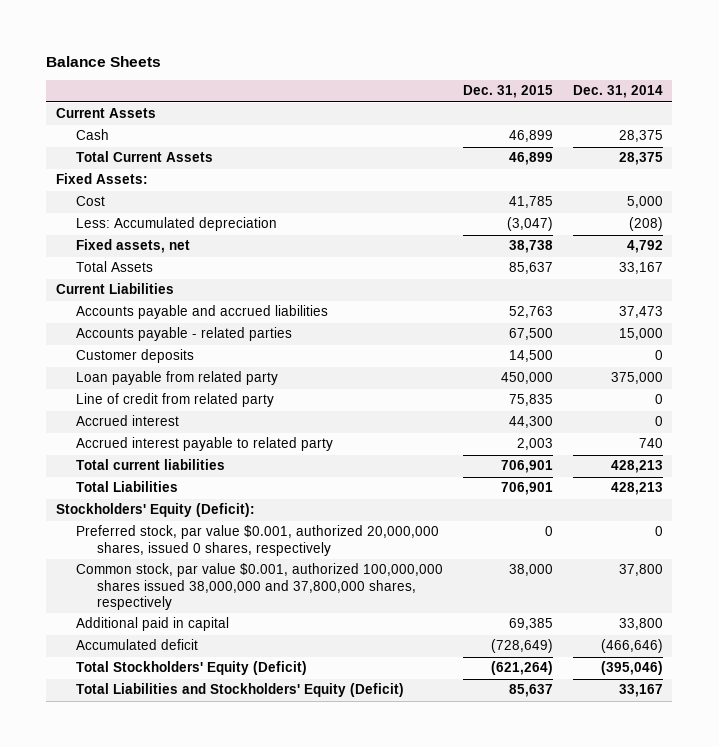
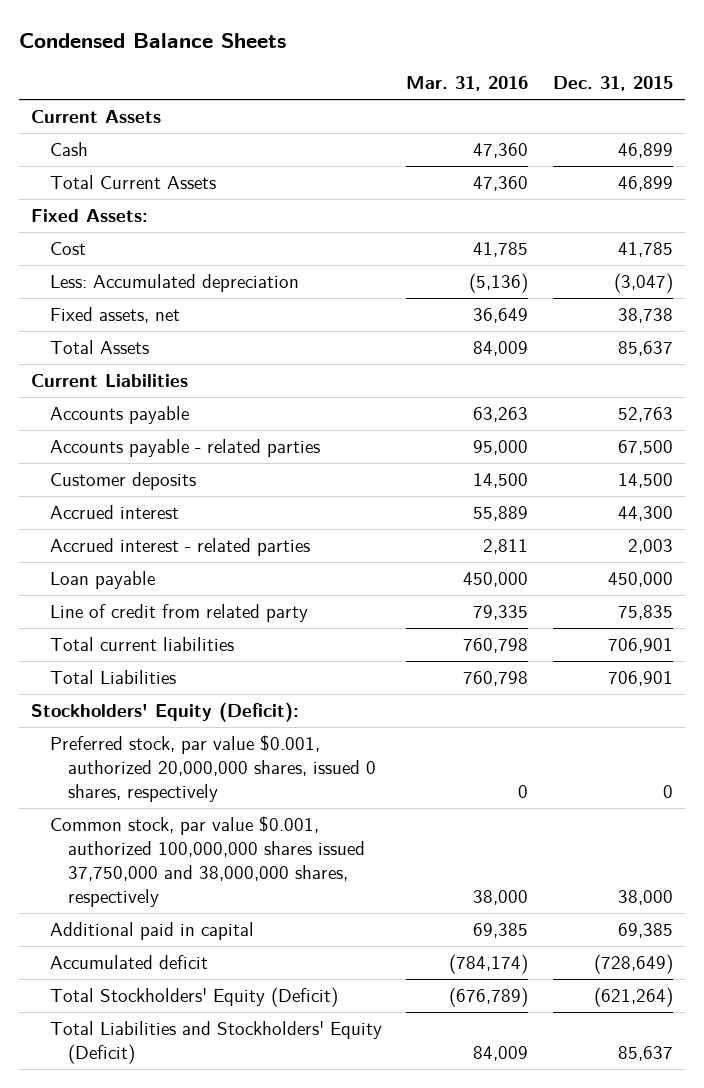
- Balance Sheets
+ Condensed Balance Sheets
- | Dec. 31, 2015 | Dec. 31, 2014
+ | Mar. 31, 2016 | Dec. 31, 2015
- Accounts payable and accrued liabilities | 52,763 | 37,473
+ Accounts payable | 63,263 | 52,763
- Loan payable from related party | 450,000 | 375,000
- Accrued interest payable to related party | 2,003 | 740
+ Accrued interest - related parties | 2,811 | 2,003
+ Loan payable | 450,000 | 450,000
moved down: Line of credit from related party | 79,335 | 75,835
- Common stock, par value $0.001, authorized 100,000,000 shares issued 38,000,000 and 37,800,000 shares, respectively | 38,000 | 37,800
+ Common stock, par value $0.001, authorized 100,000,000 shares issued 37,750,000 and 38,000,000 shares, respectively | 38,000 | 38,000

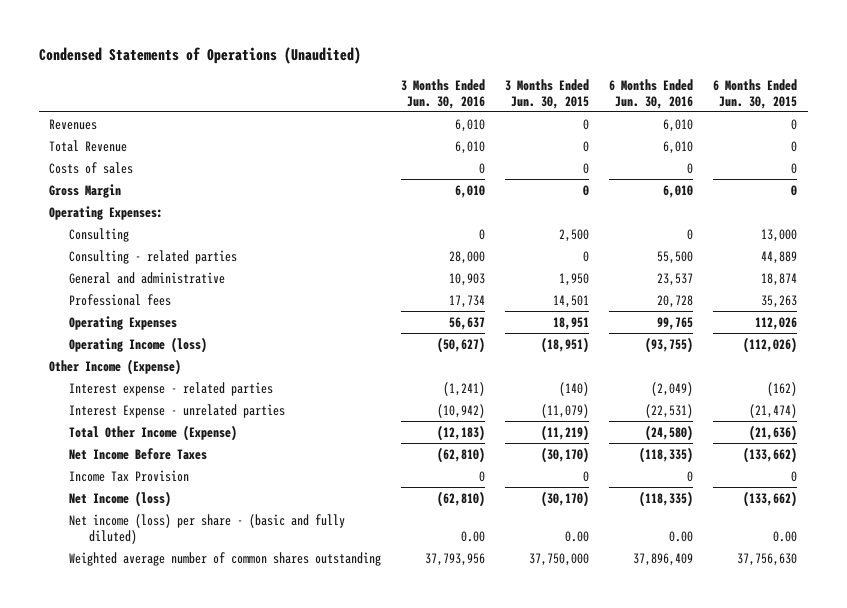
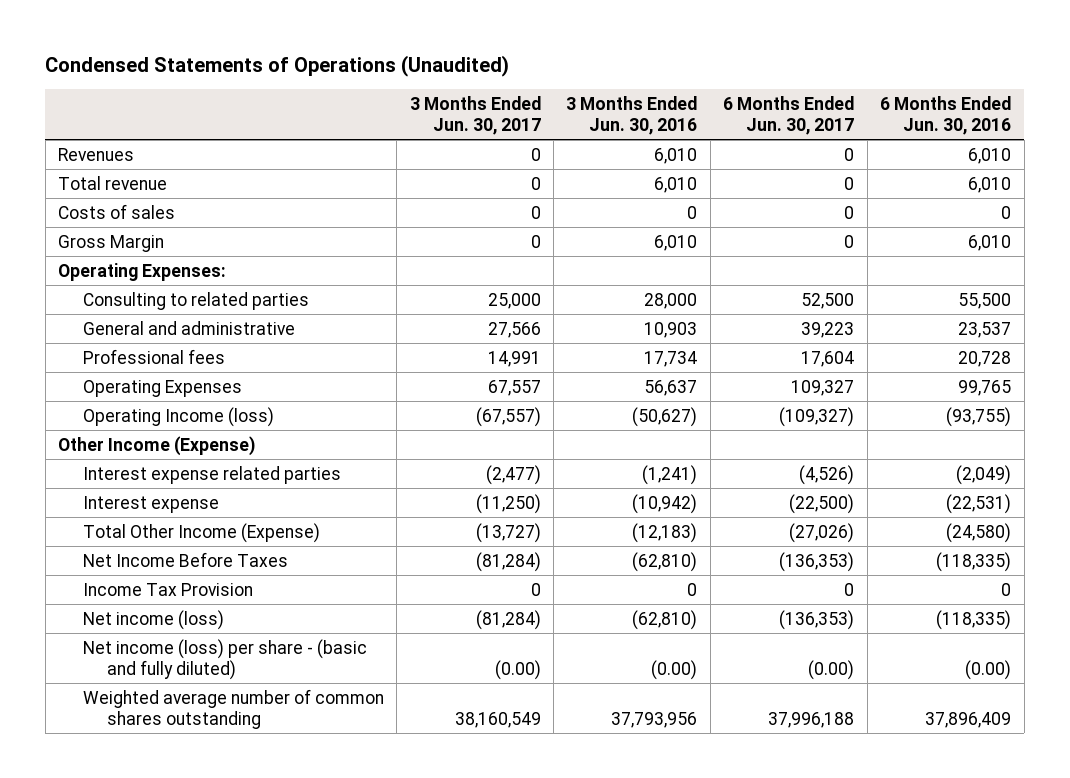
- | 3 Months Ended Jun. 30, 2016 | 3 Months Ended Jun. 30, 2015 | 6 Months Ended Jun. 30, 2016 | 6 Months Ended Jun. 30, 2015
+ | 3 Months Ended Jun. 30, 2017 | 3 Months Ended Jun. 30, 2016 | 6 Months Ended Jun. 30, 2017 | 6 Months Ended Jun. 30, 2016
- Total Revenue | 6,010 | 0 | 6,010 | 0
+ Total revenue | 0 | 6,010 | 0 | 6,010
- Consulting | 0 | 2,500 | 0 | 13,000
- Consulting - related parties | 28,000 | 0 | 55,500 | 44,889
+ Consulting to related parties | 25,000 | 28,000 | 52,500 | 55,500
- Interest expense - related parties | (1,241) | (140) | (2,049) | (162)
- Interest Expense - unrelated parties | (10,942) | (11,079) | (22,531) | (21,474)
+ Interest expense related parties | (2,477) | (1,241) | (4,526) | (2,049)
+ Interest expense | (11,250) | (10,942) | (22,500) | (22,531)
- Net Income (loss) | (62,810) | (30,170) | (118,335) | (133,662)
- Net income (loss) per share - (basic and fully diluted) | 0.00 | 0.00 | 0.00 | 0.00
+ Net income (loss) | (81,284) | (62,810) | (136,353) | (118,335)
+ Net income (loss) per share - (basic and fully diluted) | (0.00) | (0.00) | (0.00) | (0.00)

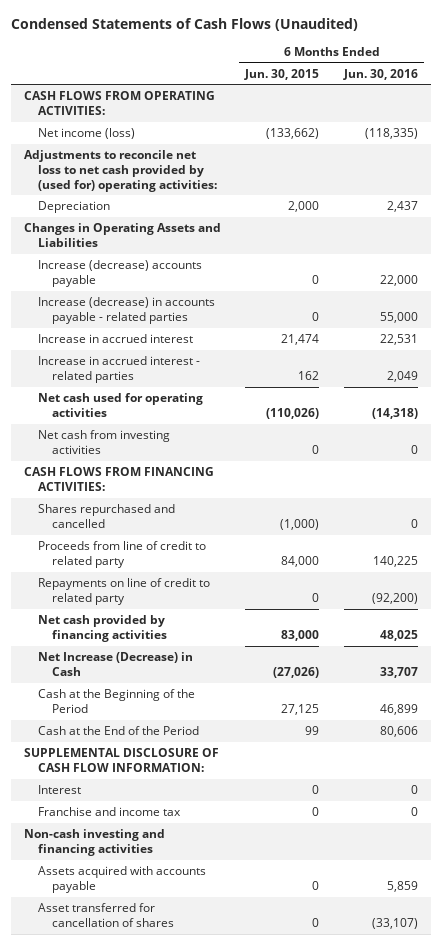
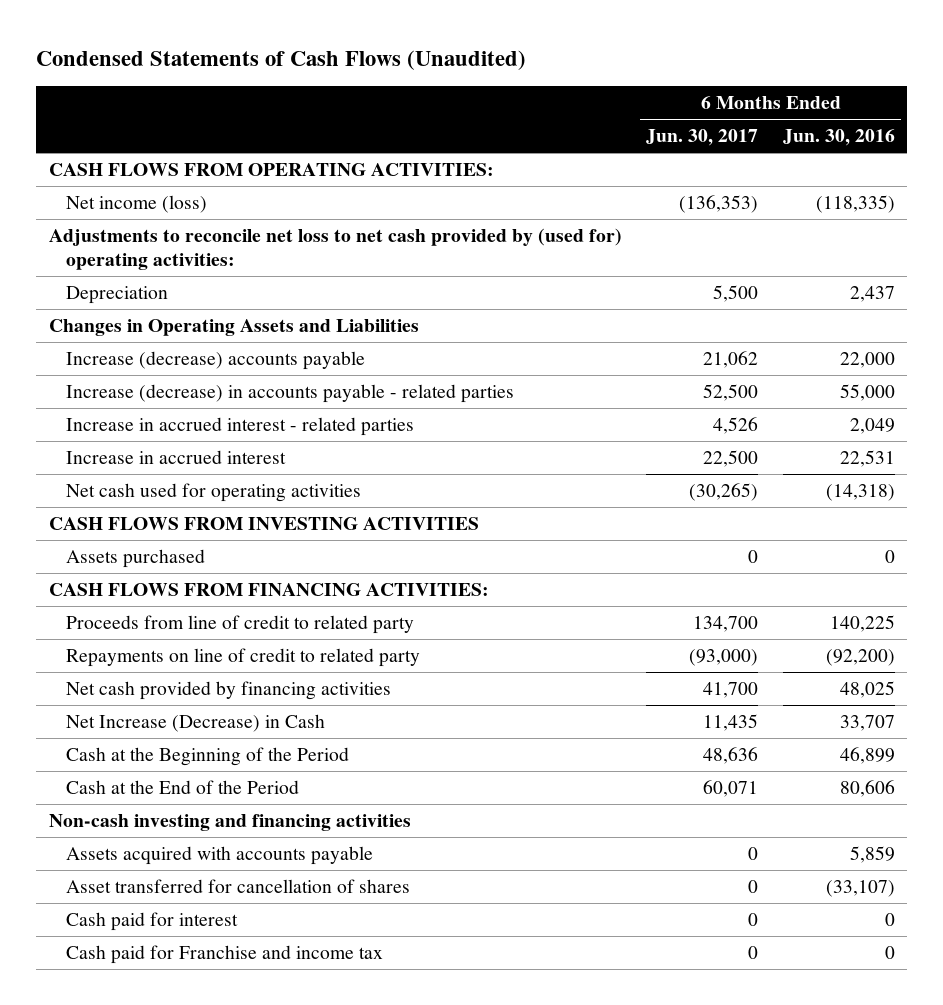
- | 6 Months Ended Jun. 30, 2015 | 6 Months Ended Jun. 30, 2016
+ | 6 Months Ended Jun. 30, 2017 | 6 Months Ended Jun. 30, 2016
moved down: Increase in accrued interest | 22,500 | 22,531
- Net cash from investing activities | 0 | 0
+ CASH FLOWS FROM INVESTING ACTIVITIES
+ Assets purchased | 0 | 0
- Shares repurchased and cancelled | (1,000) | 0
- SUPPLEMENTAL DISCLOSURE OF CASH FLOW INFORMATION:
- Interest | 0 | 0
- Franchise and income tax | 0 | 0
+ Cash paid for interest | 0 | 0
+ Cash paid for Franchise and income tax | 0 | 0

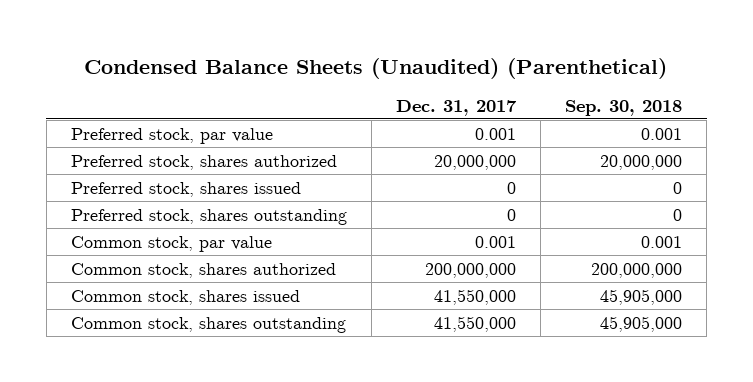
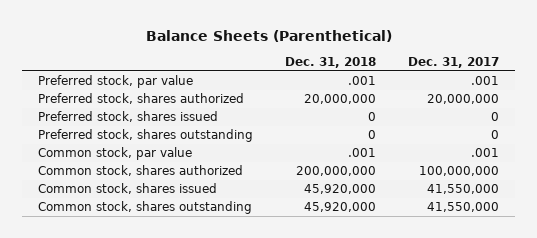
- Condensed Balance Sheets (Unaudited) (Parenthetical)
+ Balance Sheets (Parenthetical)
- | Dec. 31, 2017 | Sep. 30, 2018
+ | Dec. 31, 2018 | Dec. 31, 2017
- Preferred stock, par value | 0.001 | 0.001
+ Preferred stock, par value | .001 | .001
- Common stock, par value | 0.001 | 0.001
- Common stock, shares authorized | 200,000,000 | 200,000,000
+ Common stock, par value | .001 | .001
+ Common stock, shares authorized | 200,000,000 | 100,000,000

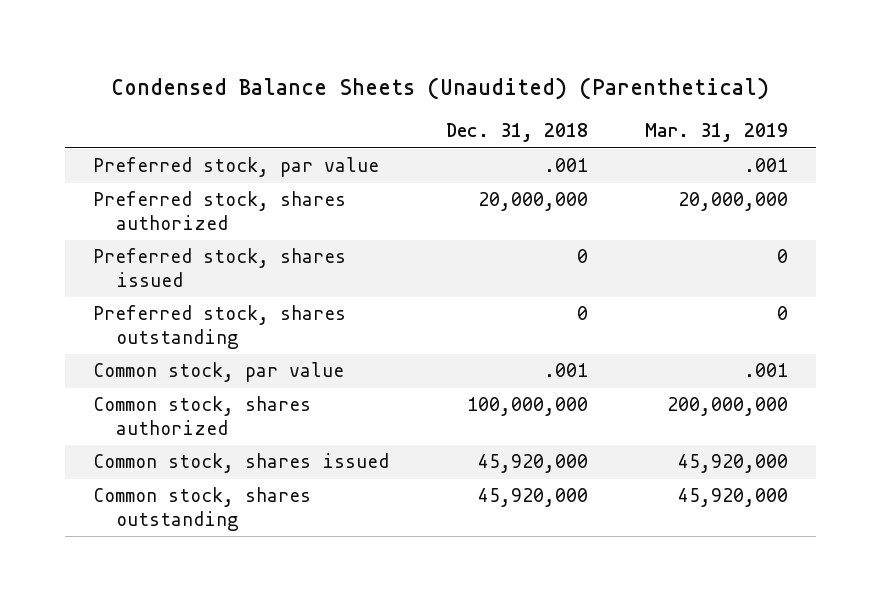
- Balance Sheets (Parenthetical)
+ Condensed Balance Sheets (Unaudited) (Parenthetical)
- | Dec. 31, 2018 | Dec. 31, 2017
+ | Dec. 31, 2018 | Mar. 31, 2019
- Common stock, shares authorized | 200,000,000 | 100,000,000
+ Common stock, shares authorized | 100,000,000 | 200,000,000

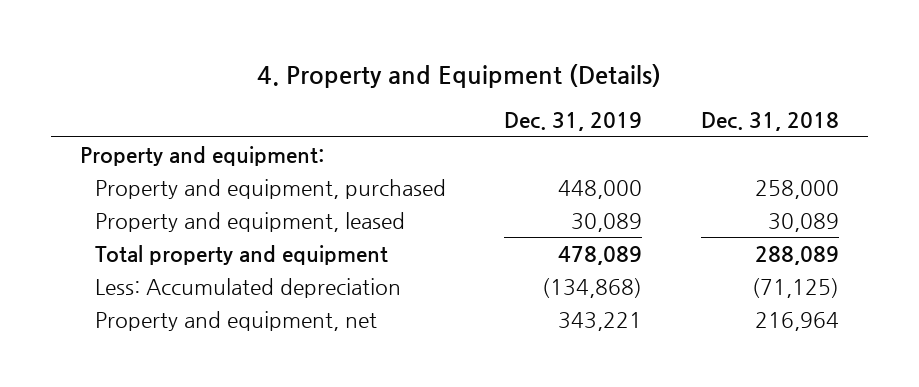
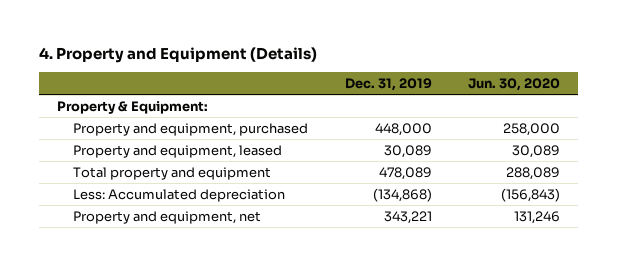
- | Dec. 31, 2019 | Dec. 31, 2018
+ | Dec. 31, 2019 | Jun. 30, 2020
- Property and equipment:
+ Property & Equipment:

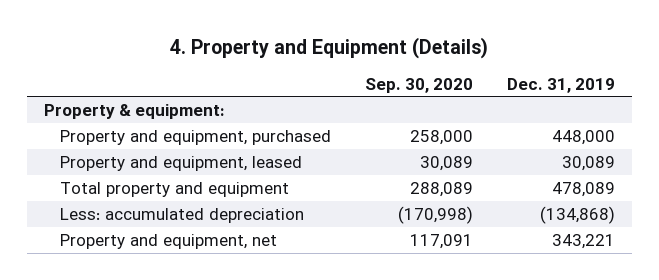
- | Dec. 31, 2019 | Jun. 30, 2020
+ | Sep. 30, 2020 | Dec. 31, 2019
- Property & Equipment:
+ Property & equipment:
- Less: Accumulated depreciation | (134,868) | (156,843)
+ Less: accumulated depreciation | (170,998) | (134,868)

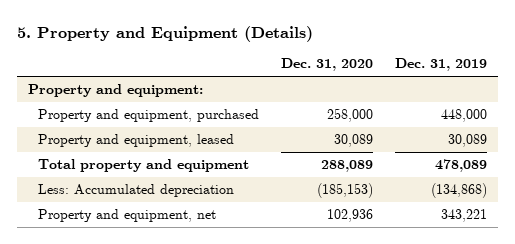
- 4. Property and Equipment (Details)
+ 5. Property and Equipment (Details)
- | Sep. 30, 2020 | Dec. 31, 2019
+ | Dec. 31, 2020 | Dec. 31, 2019
- Property & equipment:
+ Property and equipment:
- Less: accumulated depreciation | (170,998) | (134,868)
+ Less: Accumulated depreciation | (185,153) | (134,868)

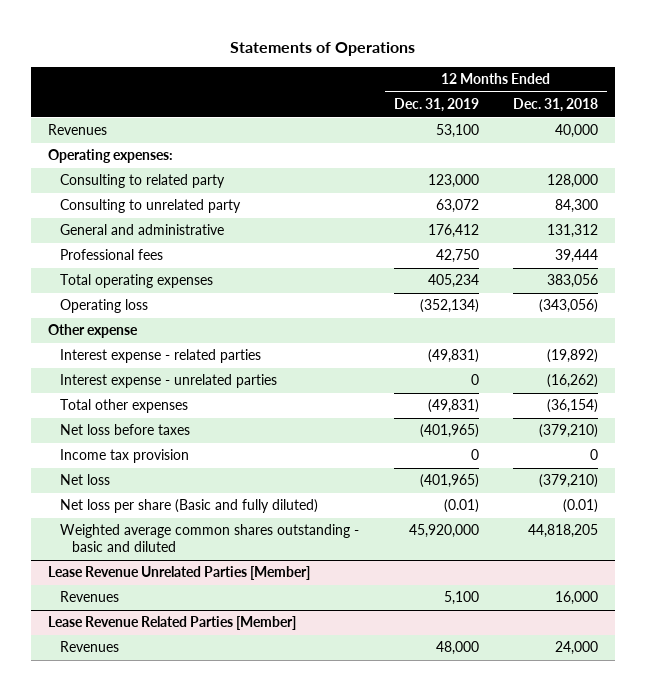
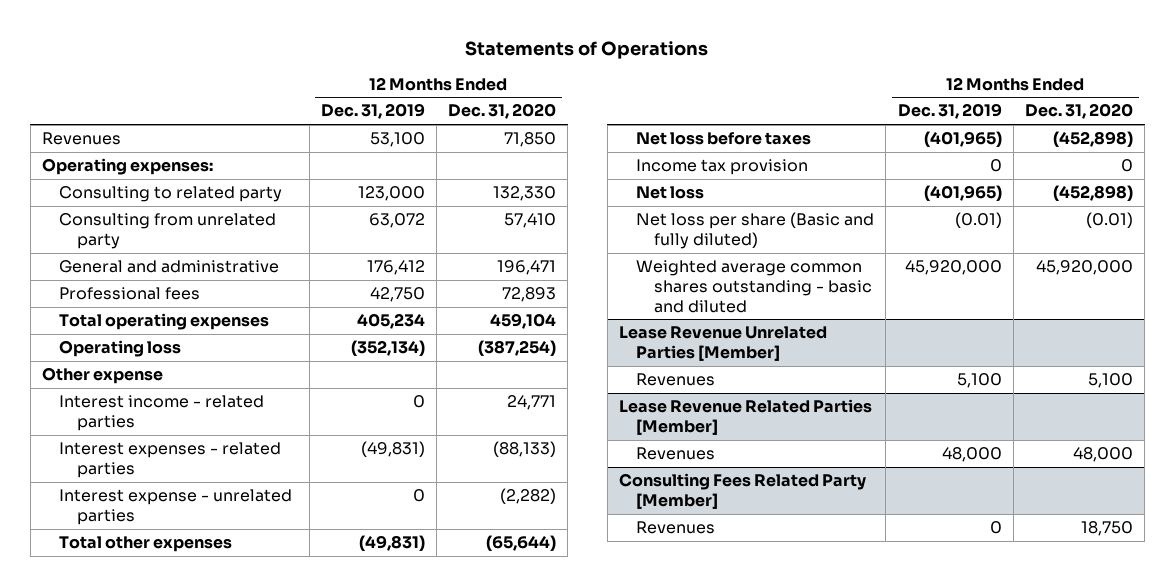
- | 12 Months Ended Dec. 31, 2019 | 12 Months Ended Dec. 31, 2018
+ | 12 Months Ended Dec. 31, 2019 | 12 Months Ended Dec. 31, 2020
- Consulting to unrelated party | 63,072 | 84,300
+ Consulting from unrelated party | 63,072 | 57,410
- Interest expense - related parties | (49,831) | (19,892)
+ Interest income - related parties | 0 | 24,771
+ Interest expenses - related parties | (49,831) | (88,133)
+ Consulting Fees Related Party [Member]
+ Revenues | 0 | 18,750

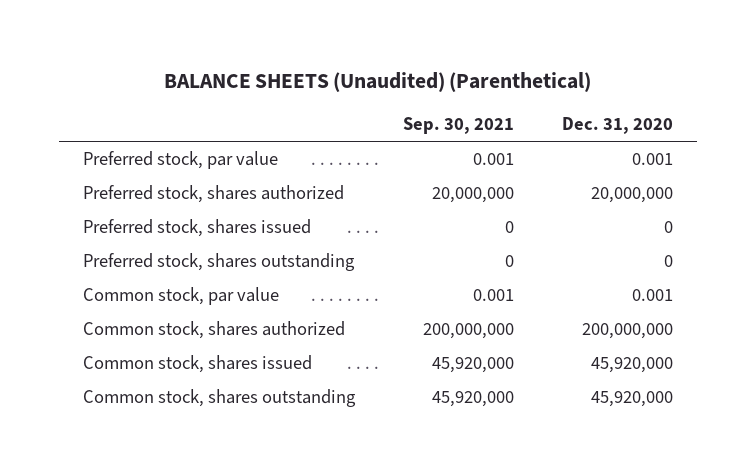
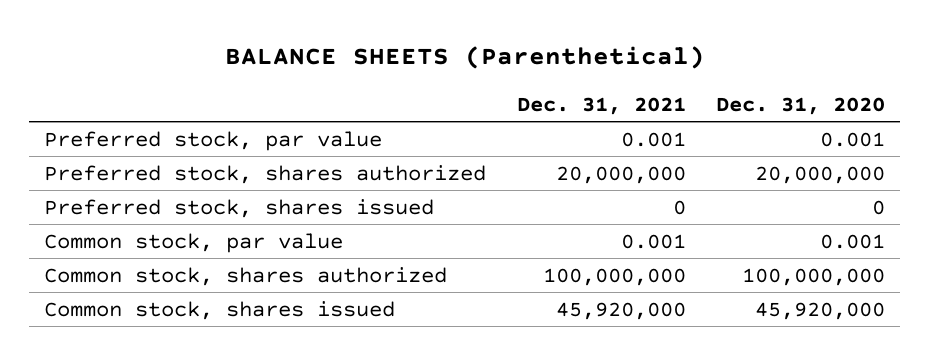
- BALANCE SHEETS (Unaudited) (Parenthetical)
+ BALANCE SHEETS (Parenthetical)
- | Sep. 30, 2021 | Dec. 31, 2020
+ | Dec. 31, 2021 | Dec. 31, 2020
- Preferred stock, shares outstanding | 0 | 0
- Common stock, shares authorized | 200,000,000 | 200,000,000
+ Common stock, shares authorized | 100,000,000 | 100,000,000
- Common stock, shares outstanding | 45,920,000 | 45,920,000

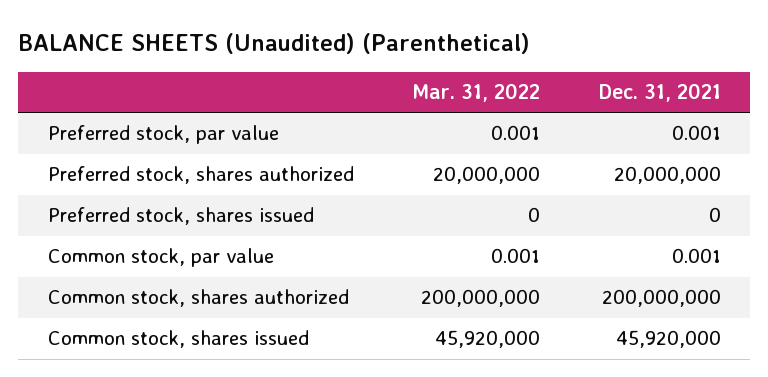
- BALANCE SHEETS (Parenthetical)
+ BALANCE SHEETS (Unaudited) (Parenthetical)
- | Dec. 31, 2021 | Dec. 31, 2020
+ | Mar. 31, 2022 | Dec. 31, 2021
- Common stock, shares authorized | 100,000,000 | 100,000,000
+ Common stock, shares authorized | 200,000,000 | 200,000,000

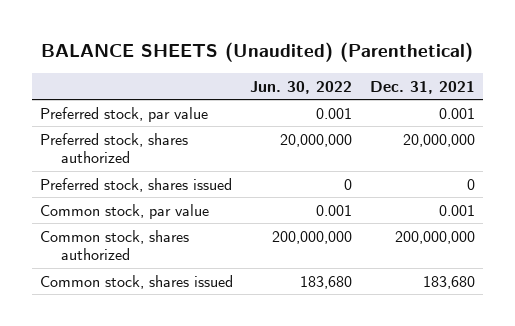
- | Mar. 31, 2022 | Dec. 31, 2021
+ | Jun. 30, 2022 | Dec. 31, 2021
- Common stock, shares issued | 45,920,000 | 45,920,000
+ Common stock, shares issued | 183,680 | 183,680

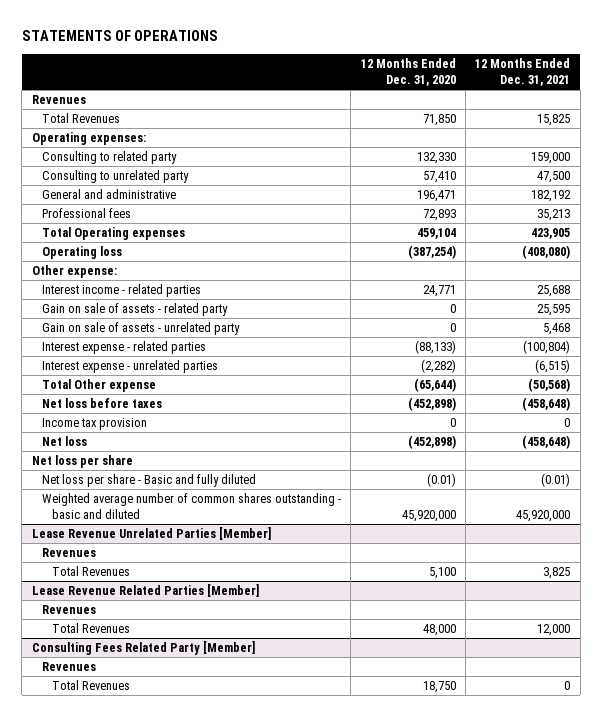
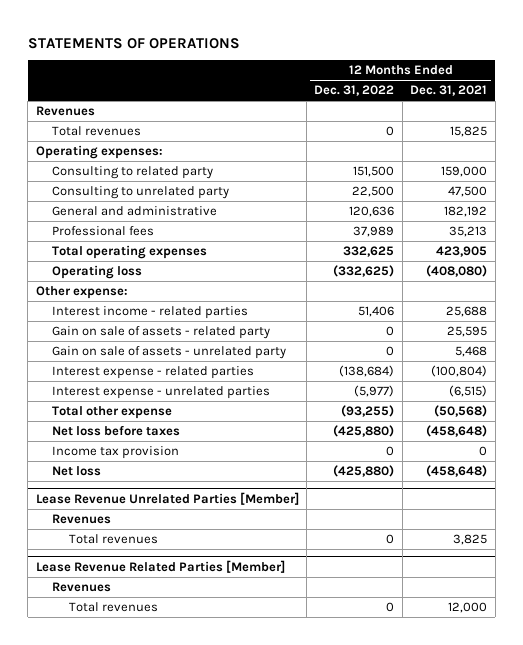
- | 12 Months Ended Dec. 31, 2020 | 12 Months Ended Dec. 31, 2021
+ | 12 Months Ended Dec. 31, 2022 | 12 Months Ended Dec. 31, 2021
- Total Revenues | 71,850 | 15,825
+ Total revenues | 0 | 15,825
- Total Operating expenses | 459,104 | 423,905
+ Total operating expenses | 332,625 | 423,905
- Total Other expense | (65,644) | (50,568)
+ Total other expense | (93,255) | (50,568)
- Net loss per share
- Net loss per share - Basic and fully diluted | (0.01) | (0.01)
- Weighted average number of common shares outstanding - basic and diluted | 45,920,000 | 45,920,000
@ Lease Revenue Unrelated Parties [Member]
- Total Revenues | 5,100 | 3,825
+ Total revenues | 0 | 3,825
@ Lease Revenue Related Parties [Member]
- Total Revenues | 48,000 | 12,000
- Consulting Fees Related Party [Member]
- Revenues
- Total Revenues | 18,750 | 0
@ Lease Revenue Related Parties [Member]
+ Total revenues | 0 | 12,000

